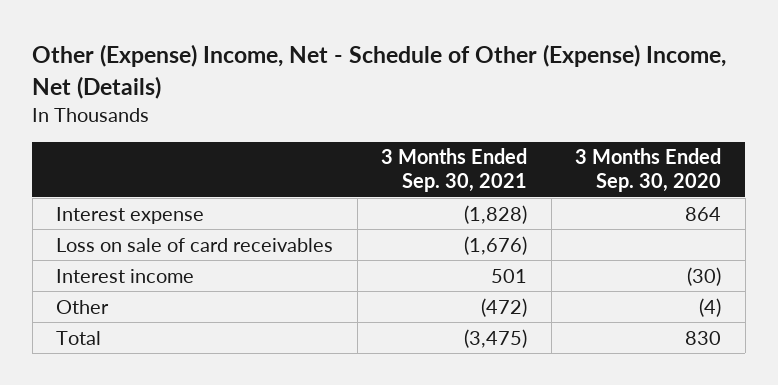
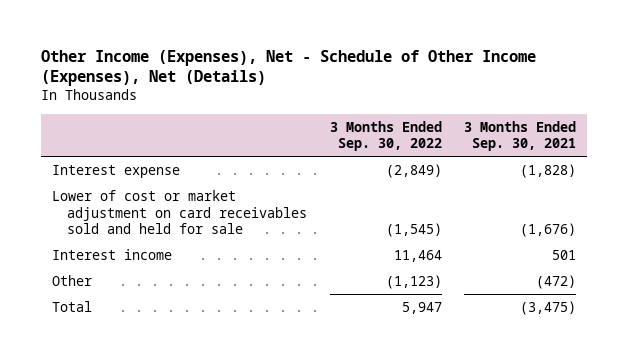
- Other (Expense) Income, Net - Schedule of Other (Expense) Income, Net (Details)
+ Other Income (Expenses), Net - Schedule of Other Income (Expenses), Net (Details)
- | 3 Months Ended Sep. 30, 2021 | 3 Months Ended Sep. 30, 2020
+ | 3 Months Ended Sep. 30, 2022 | 3 Months Ended Sep. 30, 2021
- Loss on sale of card receivables | (1,676) |
+ Lower of cost or market adjustment on card receivables sold and held for sale | (1,545) | (1,676)

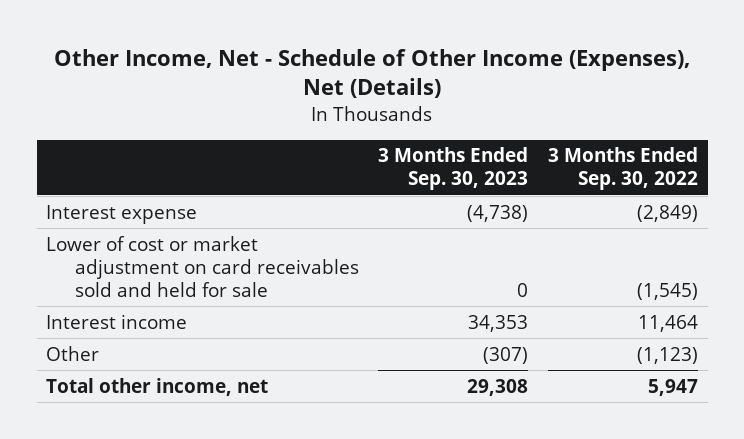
- Other Income (Expenses), Net - Schedule of Other Income (Expenses), Net (Details)
+ Other Income, Net - Schedule of Other Income (Expenses), Net (Details)
- | 3 Months Ended Sep. 30, 2022 | 3 Months Ended Sep. 30, 2021
+ | 3 Months Ended Sep. 30, 2023 | 3 Months Ended Sep. 30, 2022
- Total | 5,947 | (3,475)
+ Total other income, net | 29,308 | 5,947

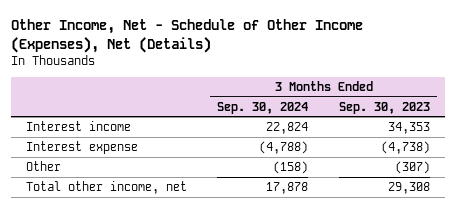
- | 3 Months Ended Sep. 30, 2023 | 3 Months Ended Sep. 30, 2022
+ | 3 Months Ended Sep. 30, 2024 | 3 Months Ended Sep. 30, 2023
- Lower of cost or market adjustment on card receivables sold and held for sale | 0 | (1,545)
moved down: Interest expense | (4,788) | (4,738)

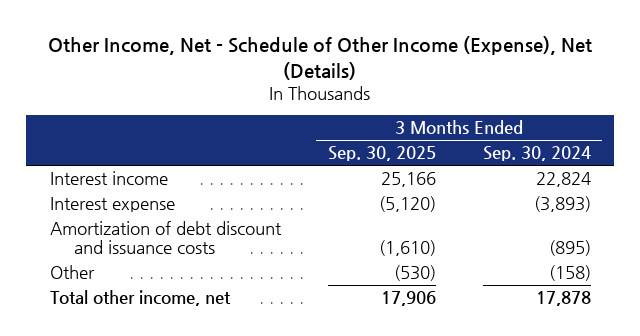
- Other Income, Net - Schedule of Other Income (Expenses), Net (Details)
+ Other Income, Net - Schedule of Other Income (Expense), Net (Details)
- | 3 Months Ended Sep. 30, 2024 | 3 Months Ended Sep. 30, 2023
+ | 3 Months Ended Sep. 30, 2025 | 3 Months Ended Sep. 30, 2024
- Interest expense | (4,788) | (4,738)
+ Interest expense | (5,120) | (3,893)
+ Amortization of debt discount and issuance costs | (1,610) | (895)

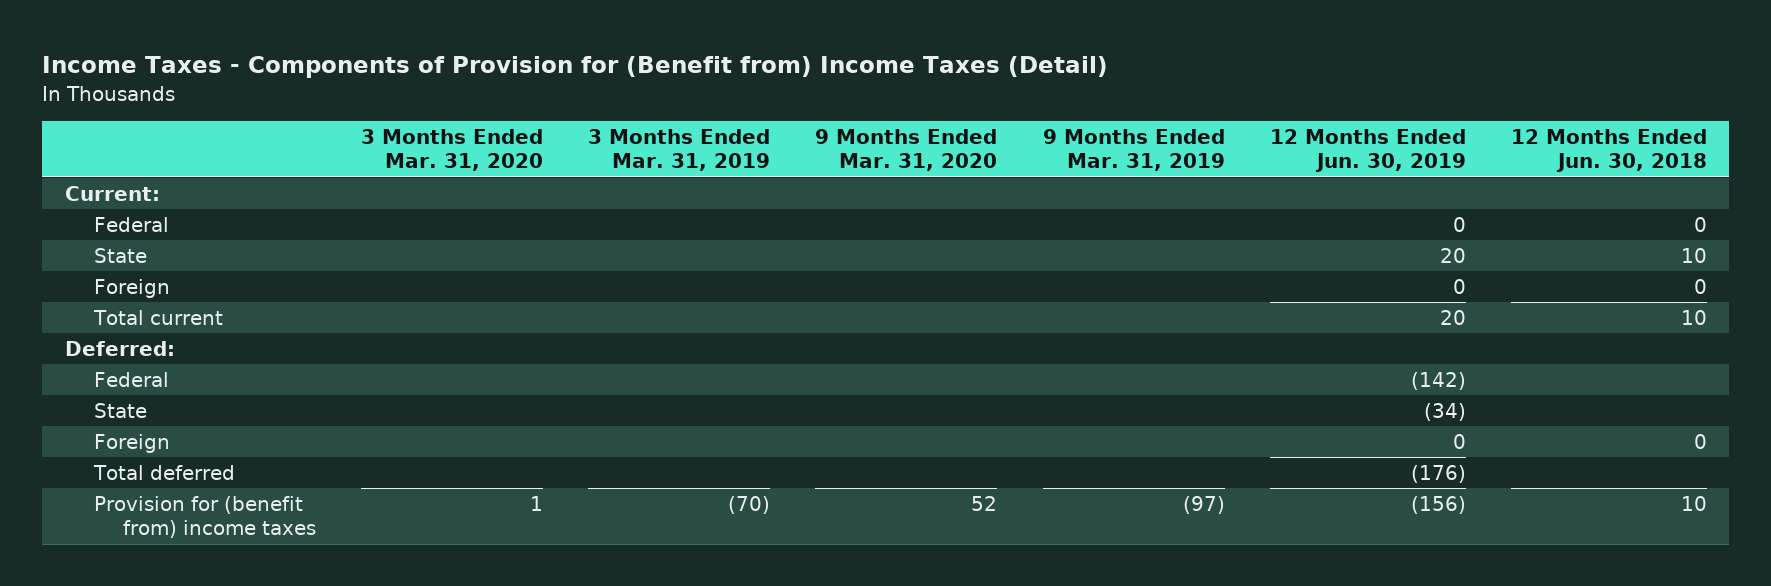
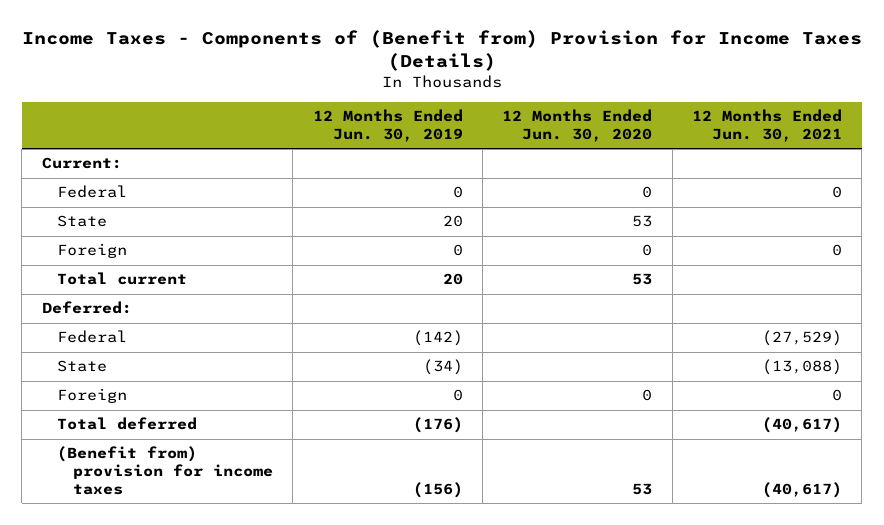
- Income Taxes - Components of Provision for (Benefit from) Income Taxes (Detail)
+ Income Taxes - Components of (Benefit from) Provision for Income Taxes (Details)
- | 3 Months Ended Mar. 31, 2020 | 3 Months Ended Mar. 31, 2019 | 9 Months Ended Mar. 31, 2020 | 9 Months Ended Mar. 31, 2019 | 12 Months Ended Jun. 30, 2019 | 12 Months Ended Jun. 30, 2018
+ | 12 Months Ended Jun. 30, 2019 | 12 Months Ended Jun. 30, 2020 | 12 Months Ended Jun. 30, 2021
- Provision for (benefit from) income taxes | 1 | (70) | 52 | (97) | (156) | 10
+ (Benefit from) provision for income taxes | (156) | 53 | (40,617)

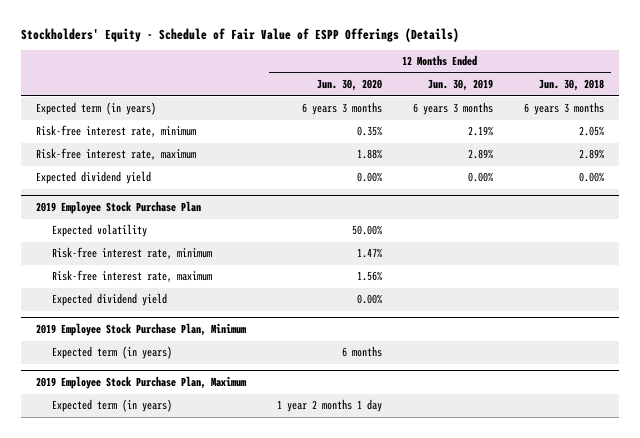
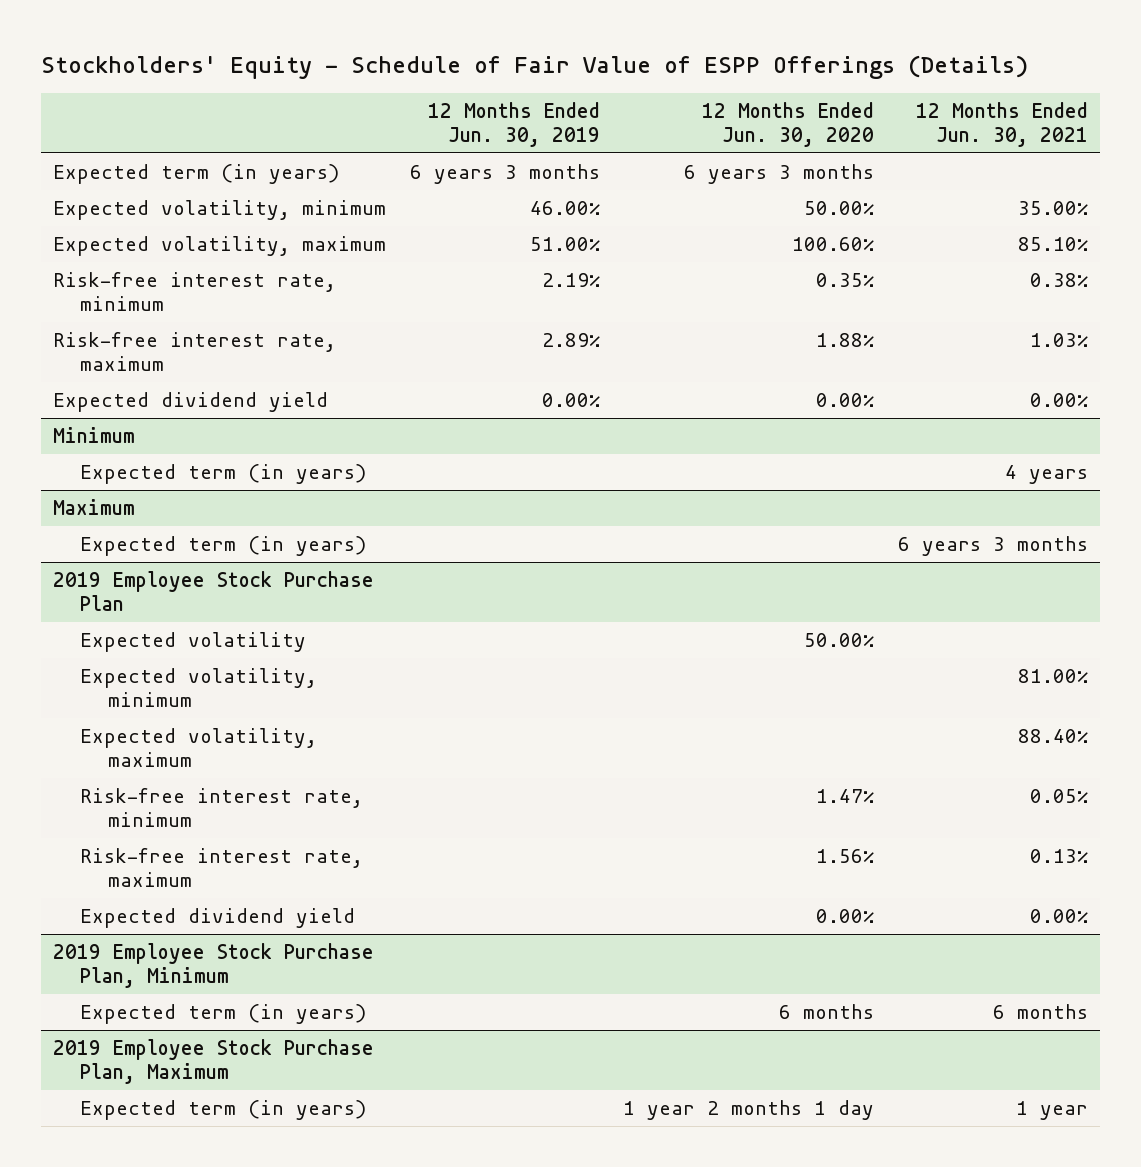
- | 12 Months Ended Jun. 30, 2020 | 12 Months Ended Jun. 30, 2019 | 12 Months Ended Jun. 30, 2018
+ | 12 Months Ended Jun. 30, 2019 | 12 Months Ended Jun. 30, 2020 | 12 Months Ended Jun. 30, 2021
+ Expected volatility, minimum | 46.00% | 50.00% | 35.00%
+ Expected volatility, maximum | 51.00% | 100.60% | 85.10%
+ Minimum
+ Expected term (in years) | | | 4 years
+ Maximum
+ Expected term (in years) | | | 6 years 3 months
@ 2019 Employee Stock Purchase Plan
+ Expected volatility, minimum | | | 81.00%
+ Expected volatility, maximum | | | 88.40%

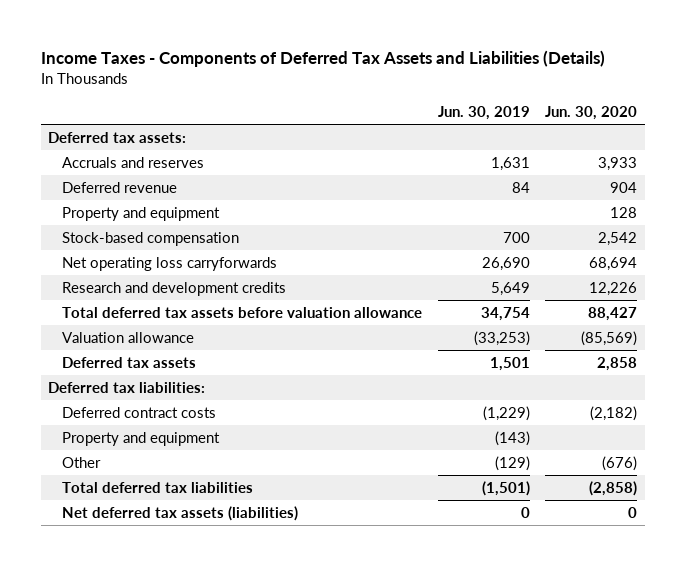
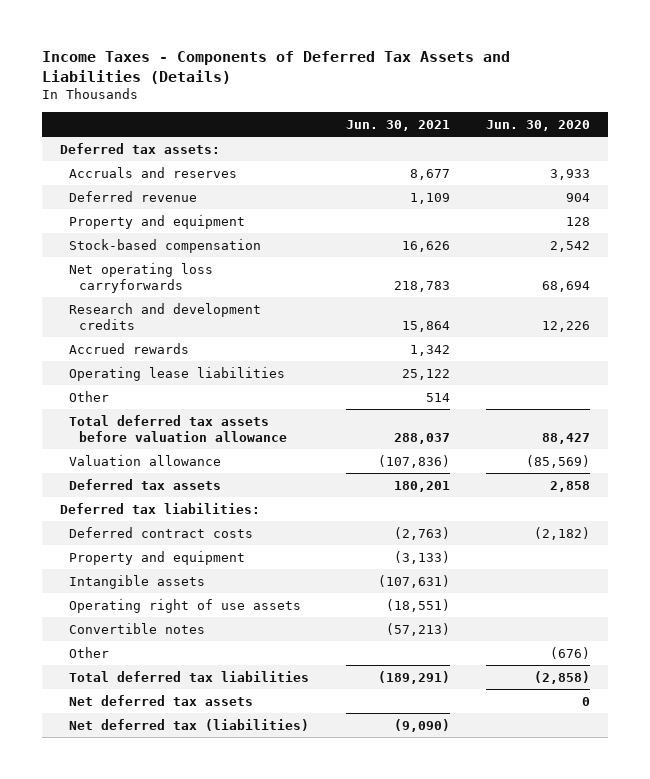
- | Jun. 30, 2019 | Jun. 30, 2020
+ | Jun. 30, 2021 | Jun. 30, 2020
+ Accrued rewards | 1,342 |
+ Operating lease liabilities | 25,122 |
+ Other | 514 |
+ Intangible assets | (107,631) |
+ Operating right of use assets | (18,551) |
+ Convertible notes | (57,213) |
- Net deferred tax assets (liabilities) | 0 | 0
+ Net deferred tax assets | | 0
+ Net deferred tax (liabilities) | (9,090) |

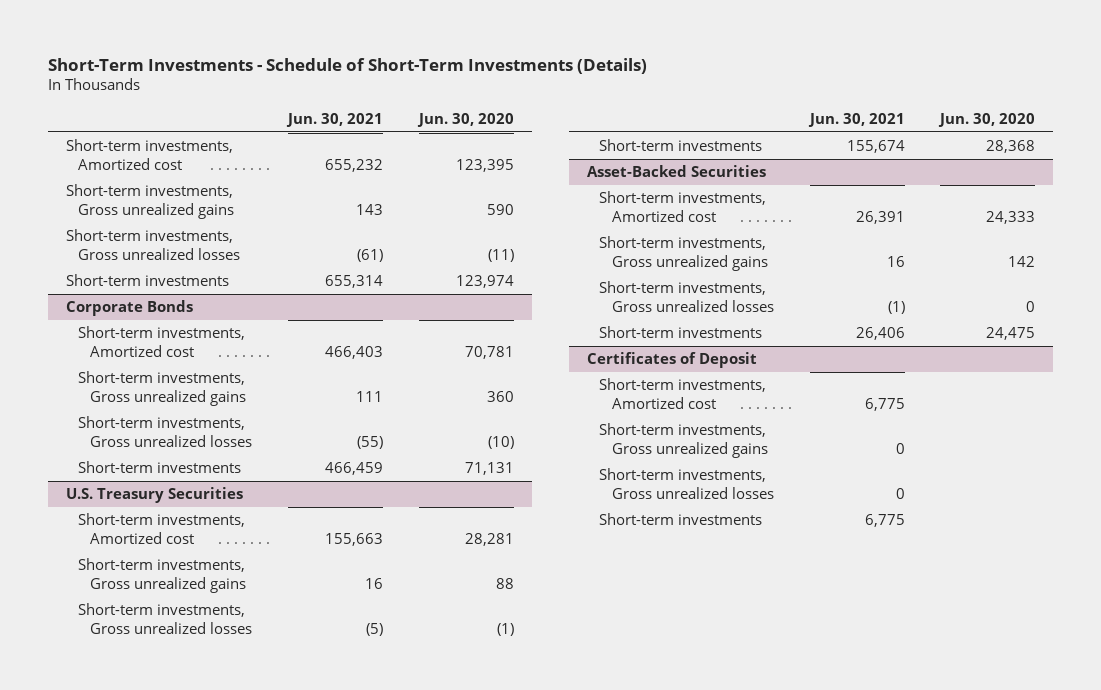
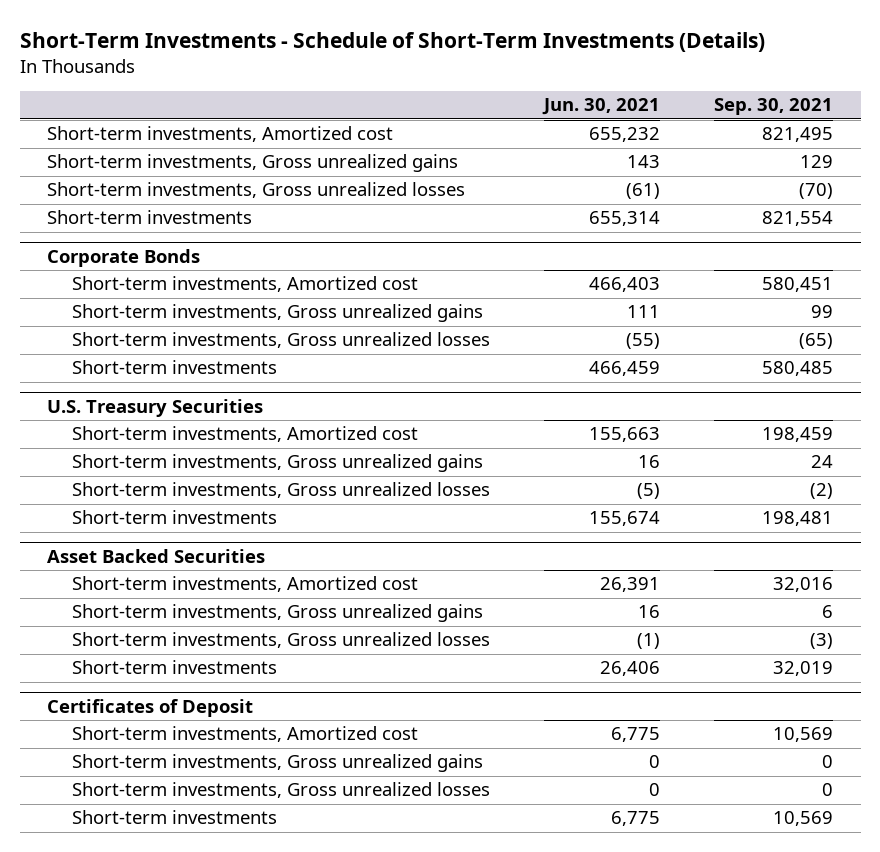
- | Jun. 30, 2021 | Jun. 30, 2020
+ | Jun. 30, 2021 | Sep. 30, 2021
- Asset-Backed Securities
+ Asset Backed Securities

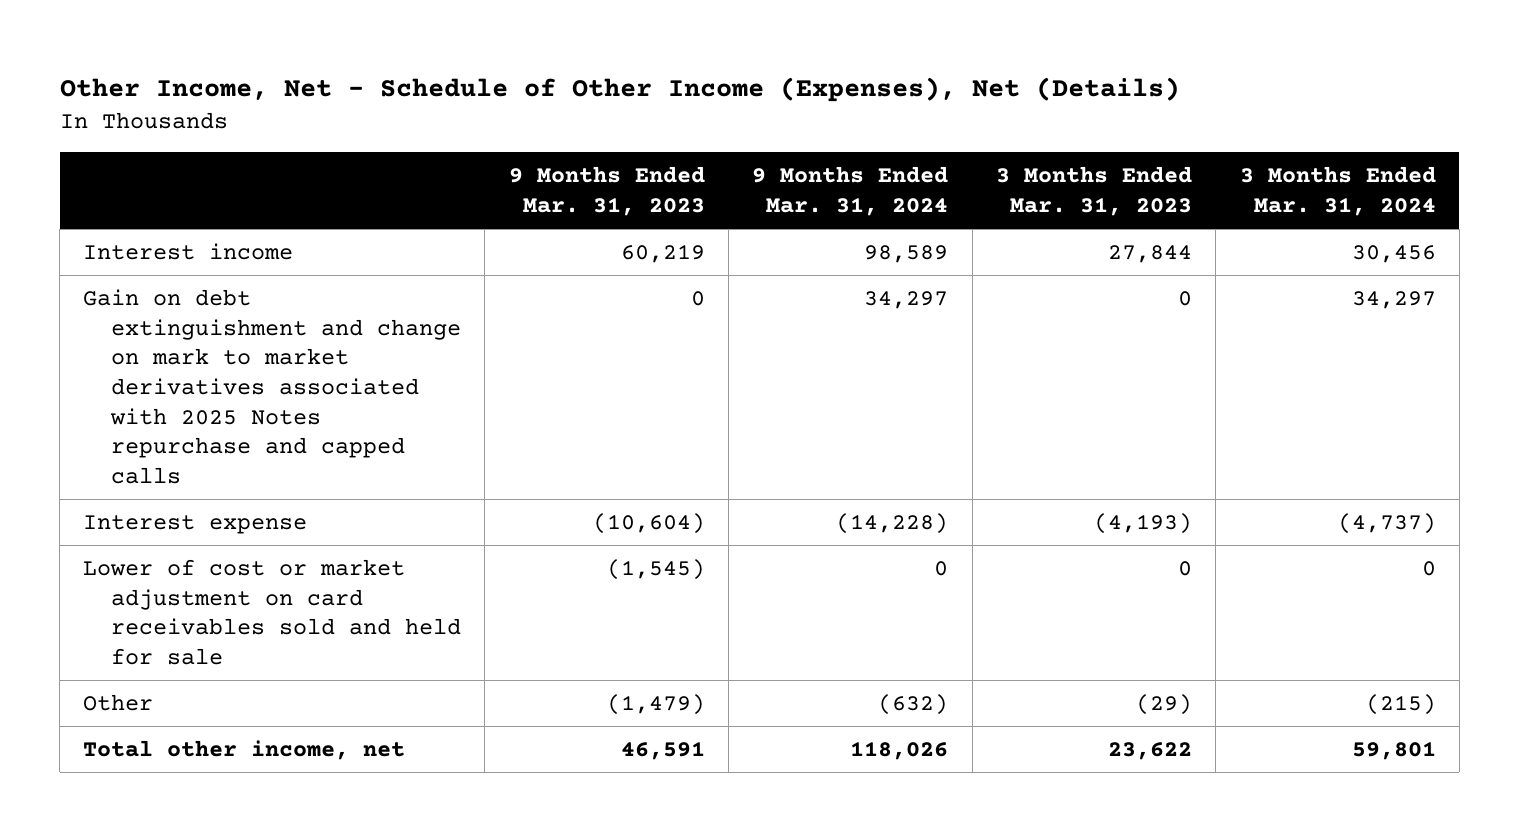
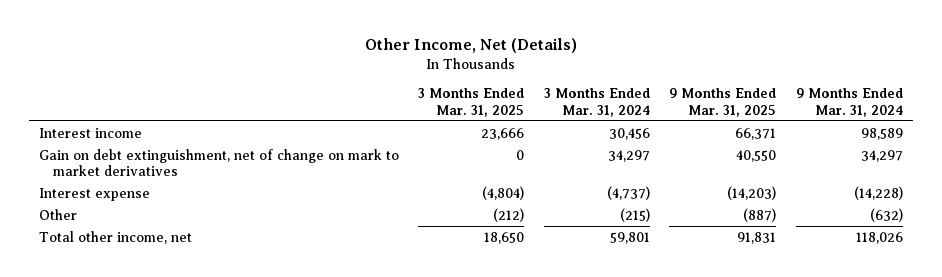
- Other Income, Net - Schedule of Other Income (Expenses), Net (Details)
+ Other Income, Net (Details)
- | 9 Months Ended Mar. 31, 2023 | 9 Months Ended Mar. 31, 2024 | 3 Months Ended Mar. 31, 2023 | 3 Months Ended Mar. 31, 2024
+ | 3 Months Ended Mar. 31, 2025 | 3 Months Ended Mar. 31, 2024 | 9 Months Ended Mar. 31, 2025 | 9 Months Ended Mar. 31, 2024
- Gain on debt extinguishment and change on mark to market derivatives associated with 2025 Notes repurchase and capped calls | 0 | 34,297 | 0 | 34,297
+ Gain on debt extinguishment, net of change on mark to market derivatives | 0 | 34,297 | 40,550 | 34,297
- Lower of cost or market adjustment on card receivables sold and held for sale | (1,545) | 0 | 0 | 0

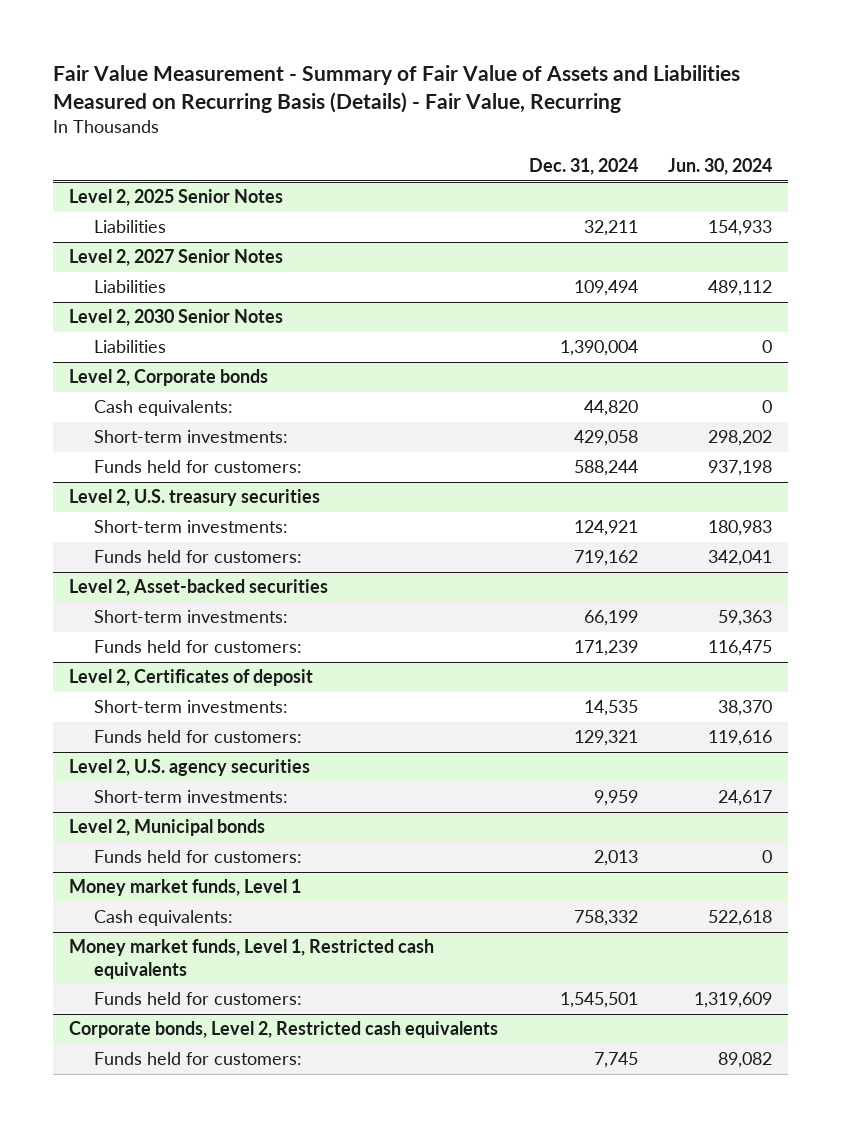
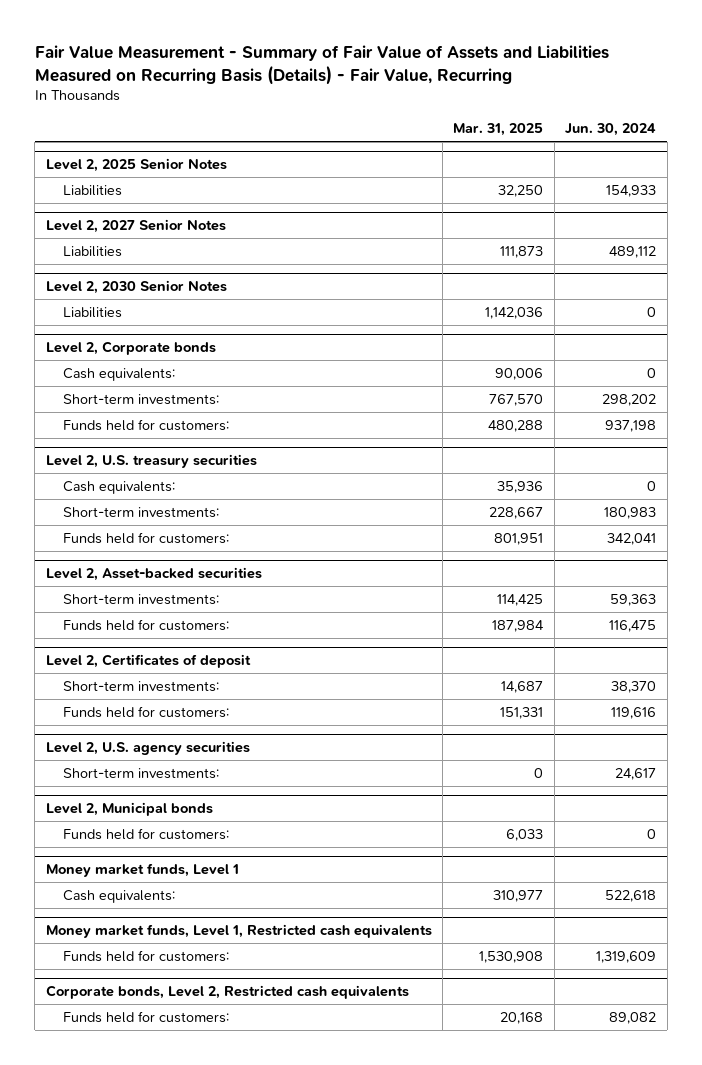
- | Dec. 31, 2024 | Jun. 30, 2024
+ | Mar. 31, 2025 | Jun. 30, 2024
@ Level 2, U.S. treasury securities
+ Cash equivalents: | 35,936 | 0

